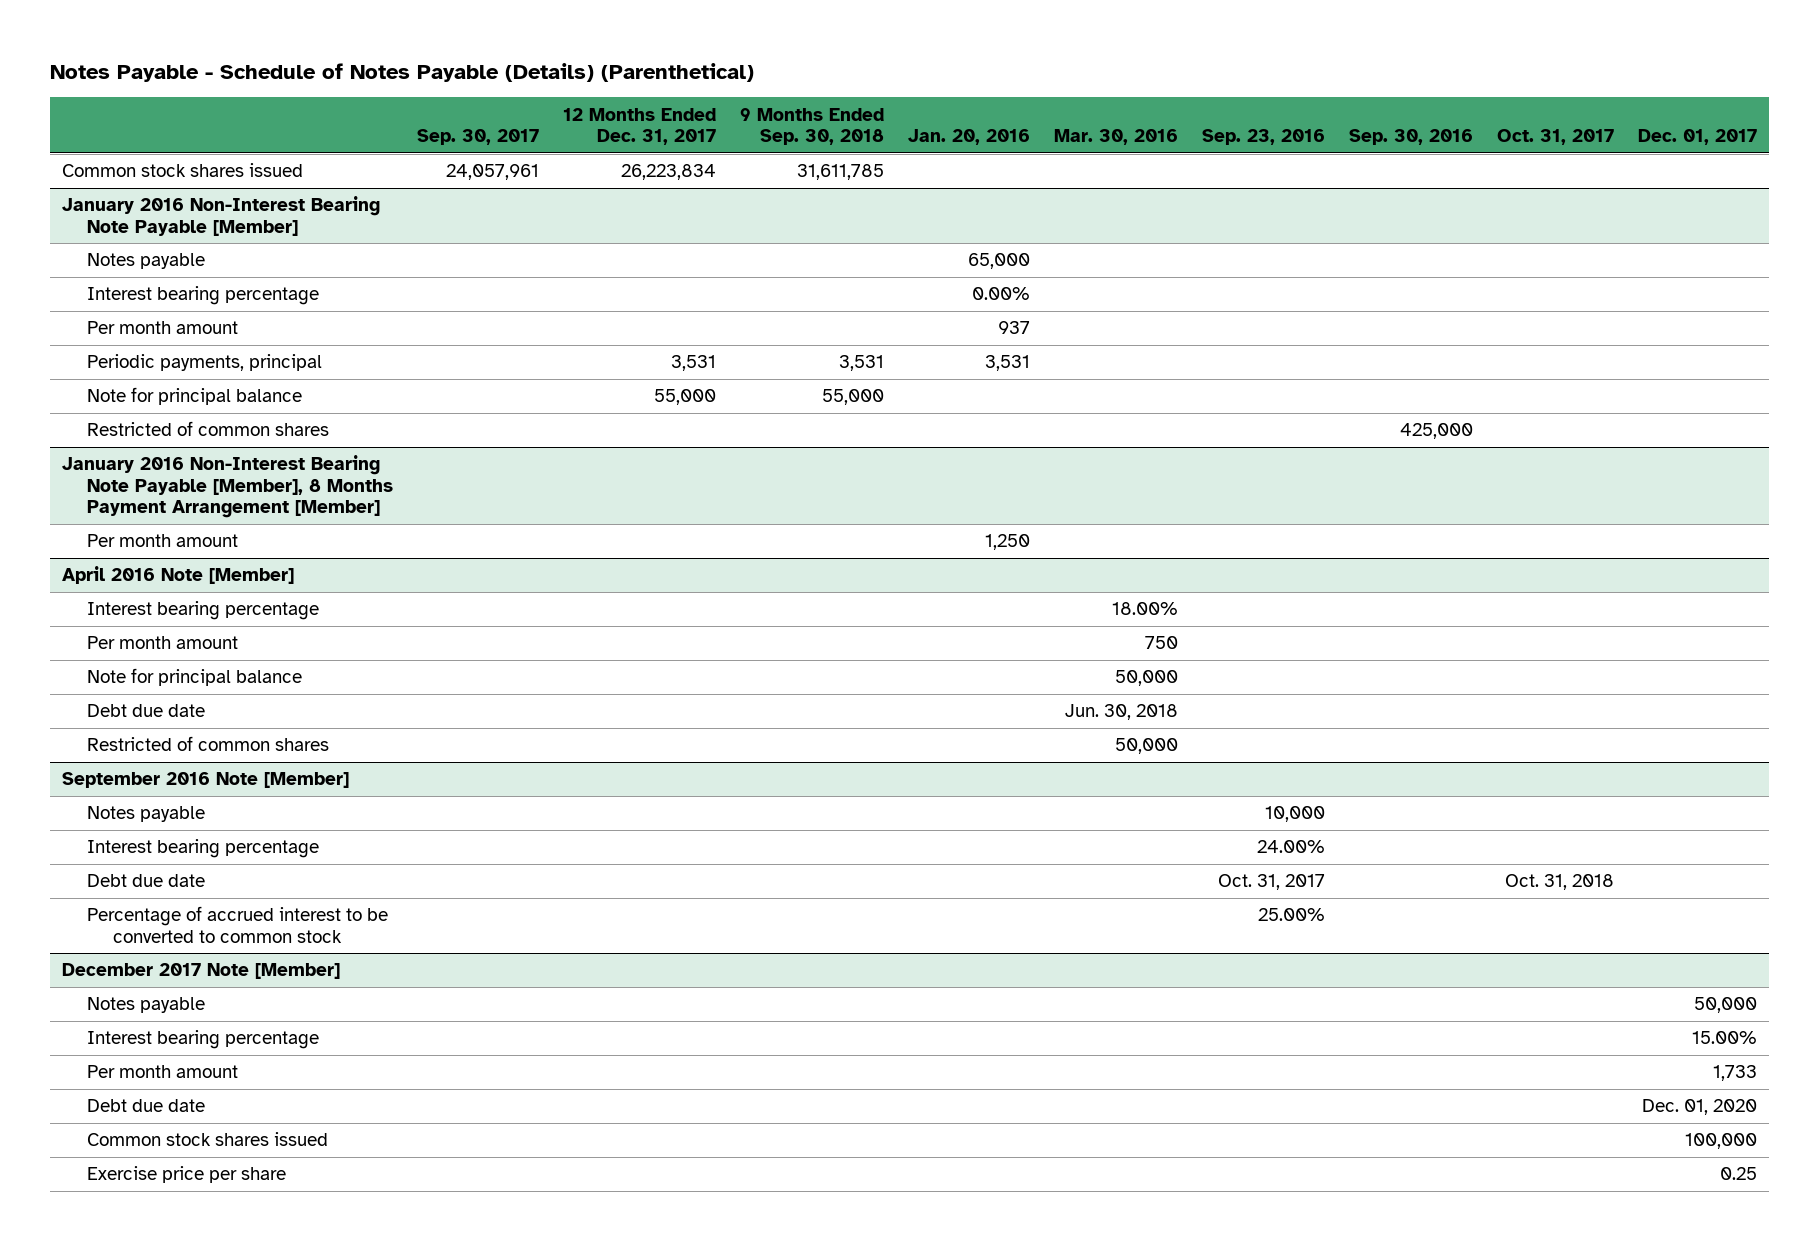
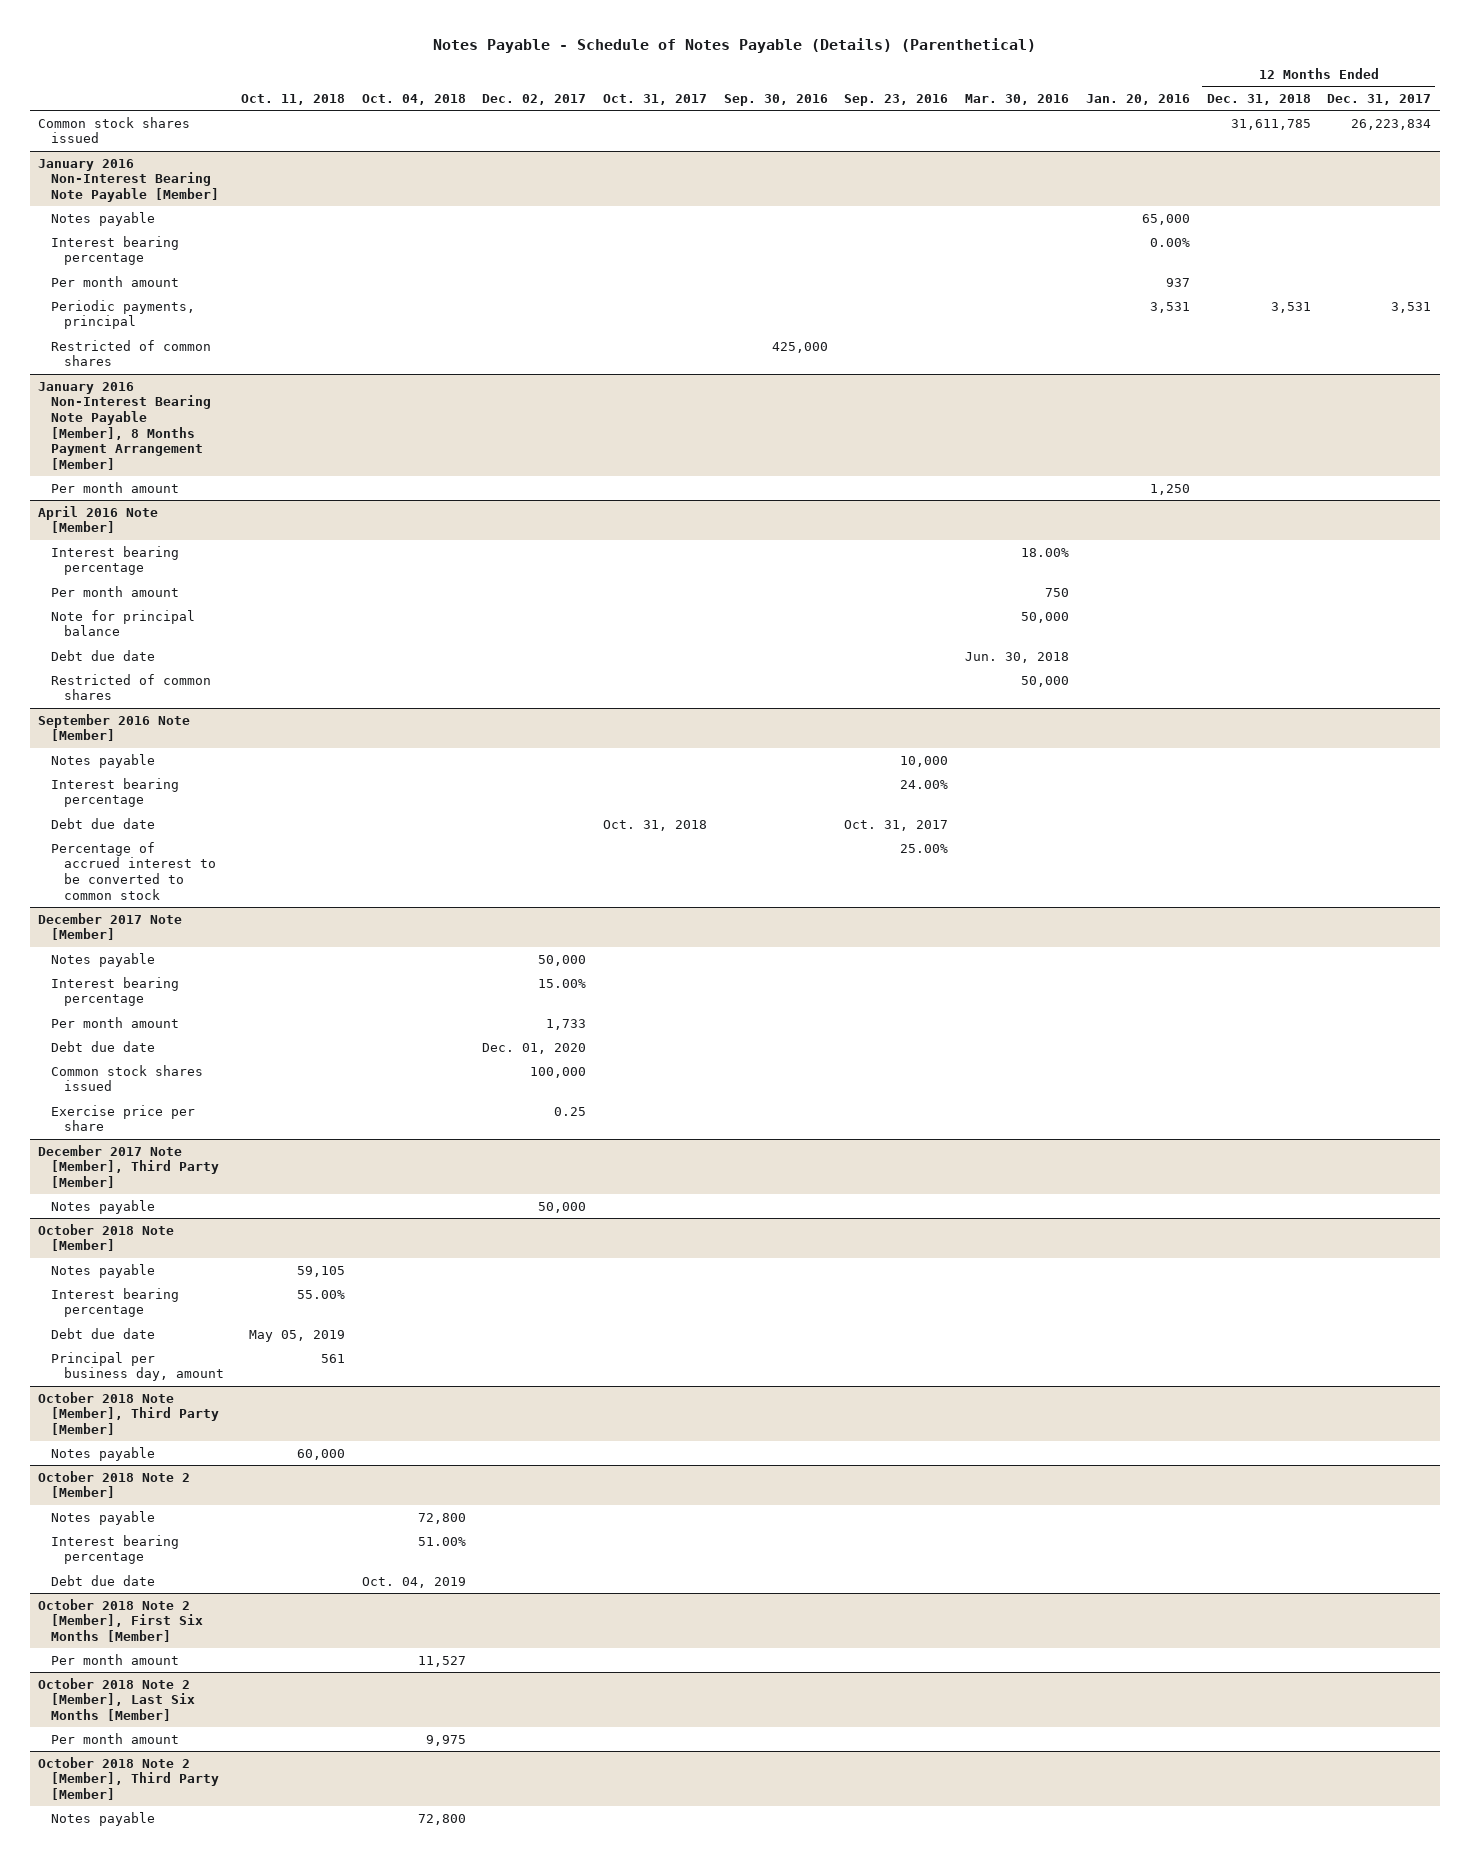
- | Sep. 30, 2017 | 12 Months Ended Dec. 31, 2017 | 9 Months Ended Sep. 30, 2018 | Jan. 20, 2016 | Mar. 30, 2016 | Sep. 23, 2016 | Sep. 30, 2016 | Oct. 31, 2017 | Dec. 01, 2017
+ | Oct. 11, 2018 | Oct. 04, 2018 | Dec. 02, 2017 | Oct. 31, 2017 | Sep. 30, 2016 | Sep. 23, 2016 | Mar. 30, 2016 | Jan. 20, 2016 | 12 Months Ended Dec. 31, 2018 | 12 Months Ended Dec. 31, 2017
@ January 2016 Non-Interest Bearing Note Payable [Member]
- Note for principal balance | | 55,000 | 55,000 | | | | | |
+ December 2017 Note [Member], Third Party [Member]
+ Notes payable | | | 50,000 | | | | | | |
+ October 2018 Note [Member]
+ Notes payable | 59,105 | | | | | | | | |
+ Interest bearing percentage | 55.00% | | | | | | | | |
+ Debt due date | May 05, 2019 | | | | | | | | |
+ Principal per business day, amount | 561 | | | | | | | | |
+ October 2018 Note [Member], Third Party [Member]
+ Notes payable | 60,000 | | | | | | | | |
+ October 2018 Note 2 [Member]
+ Notes payable | | 72,800 | | | | | | | |
+ Interest bearing percentage | | 51.00% | | | | | | | |
+ Debt due date | | Oct. 04, 2019 | | | | | | | |
+ October 2018 Note 2 [Member], First Six Months [Member]
+ Per month amount | | 11,527 | | | | | | | |
+ October 2018 Note 2 [Member], Last Six Months [Member]
+ Per month amount | | 9,975 | | | | | | | |
+ October 2018 Note 2 [Member], Third Party [Member]
+ Notes payable | | 72,800 | | | | | | | |

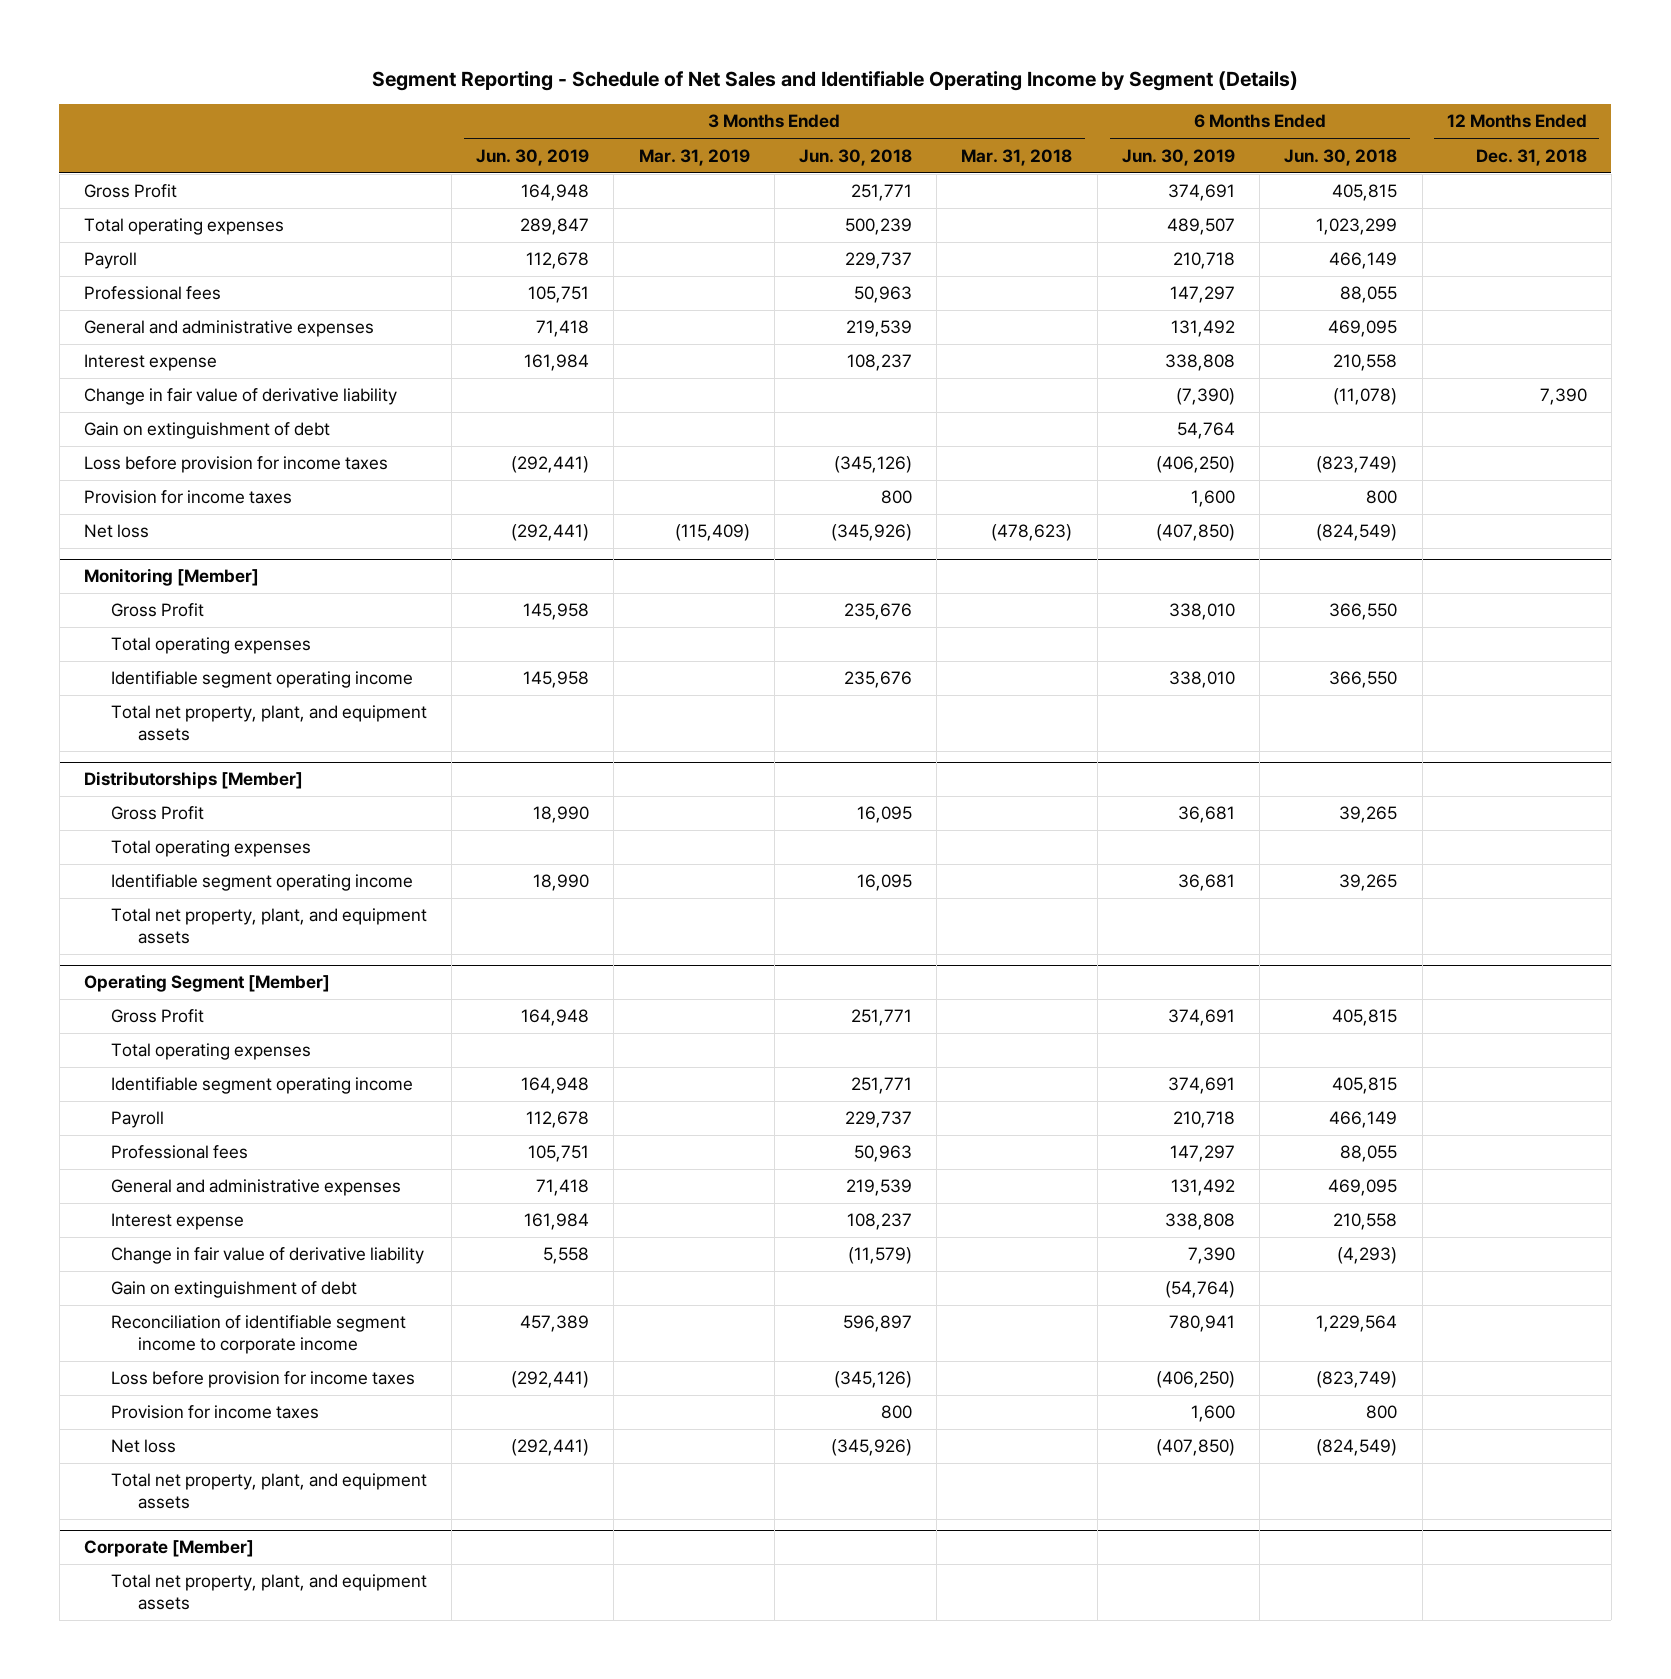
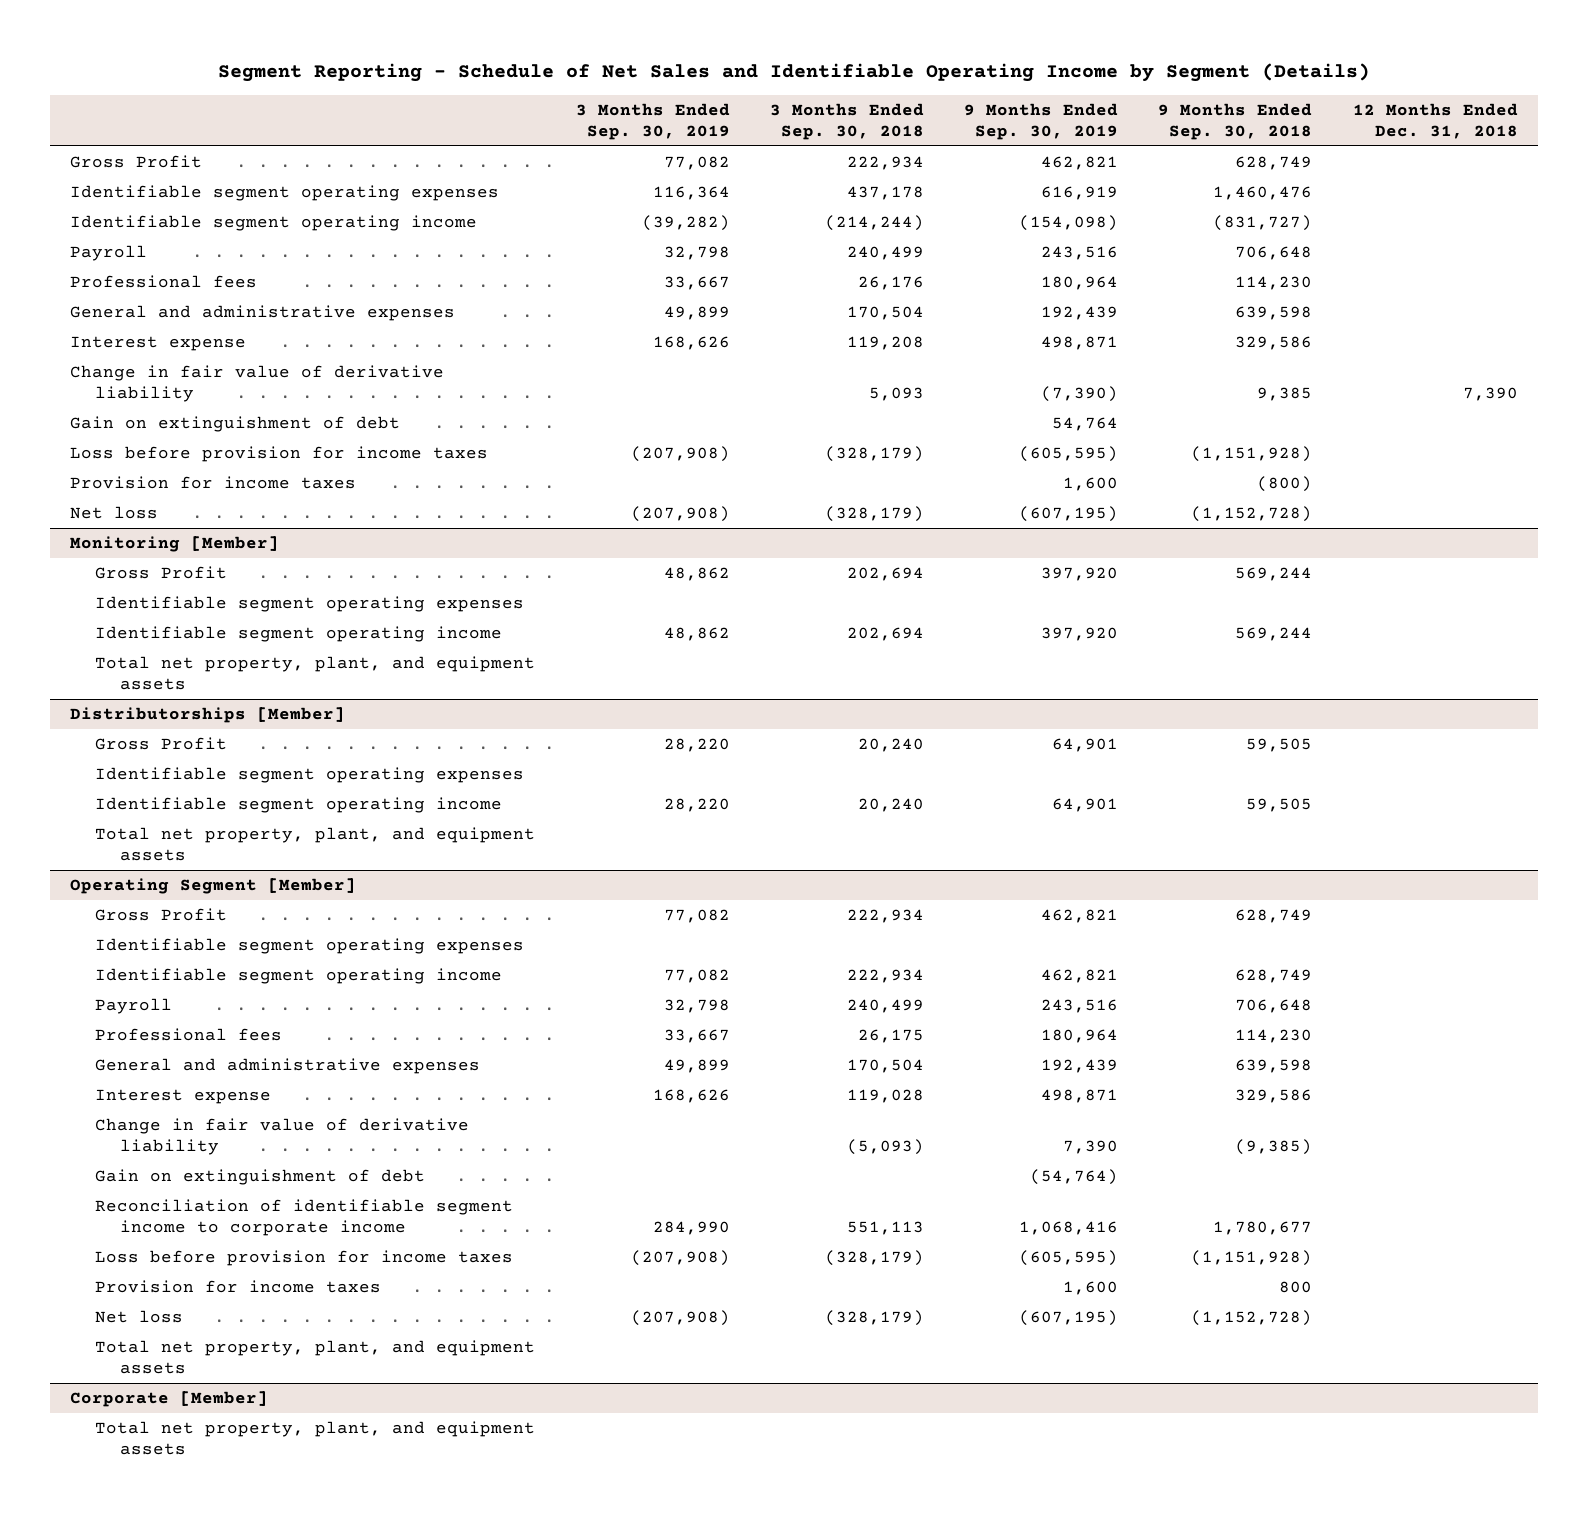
- | 3 Months Ended Jun. 30, 2019 | 3 Months Ended Mar. 31, 2019 | 3 Months Ended Jun. 30, 2018 | 3 Months Ended Mar. 31, 2018 | 6 Months Ended Jun. 30, 2019 | 6 Months Ended Jun. 30, 2018 | 12 Months Ended Dec. 31, 2018
+ | 3 Months Ended Sep. 30, 2019 | 3 Months Ended Sep. 30, 2018 | 9 Months Ended Sep. 30, 2019 | 9 Months Ended Sep. 30, 2018 | 12 Months Ended Dec. 31, 2018
- Total operating expenses | 289,847 | | 500,239 | | 489,507 | 1,023,299 |
+ Identifiable segment operating expenses | 116,364 | 437,178 | 616,919 | 1,460,476 |
+ Identifiable segment operating income | (39,282) | (214,244) | (154,098) | (831,727) |
@ Monitoring [Member]
- Total operating expenses
+ Identifiable segment operating expenses
@ Distributorships [Member]
- Total operating expenses
+ Identifiable segment operating expenses
@ Operating Segment [Member]
- Total operating expenses
+ Identifiable segment operating expenses

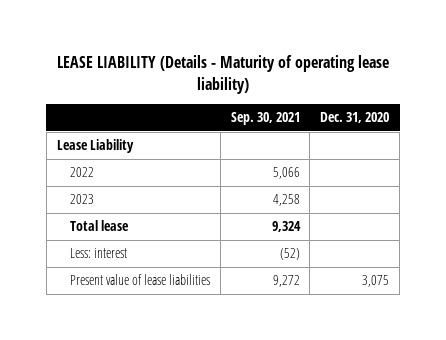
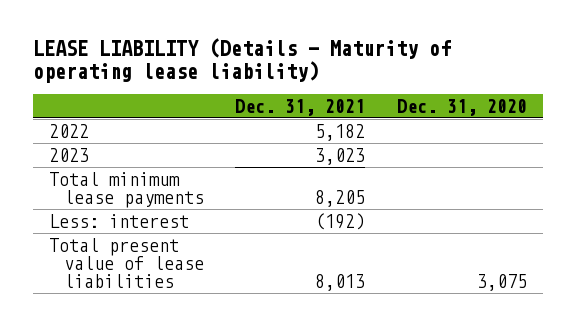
- | Sep. 30, 2021 | Dec. 31, 2020
+ | Dec. 31, 2021 | Dec. 31, 2020
- Lease Liability
- Total lease | 9,324 |
+ Total minimum lease payments | 8,205 |
- Present value of lease liabilities | 9,272 | 3,075
+ Total present value of lease liabilities | 8,013 | 3,075

